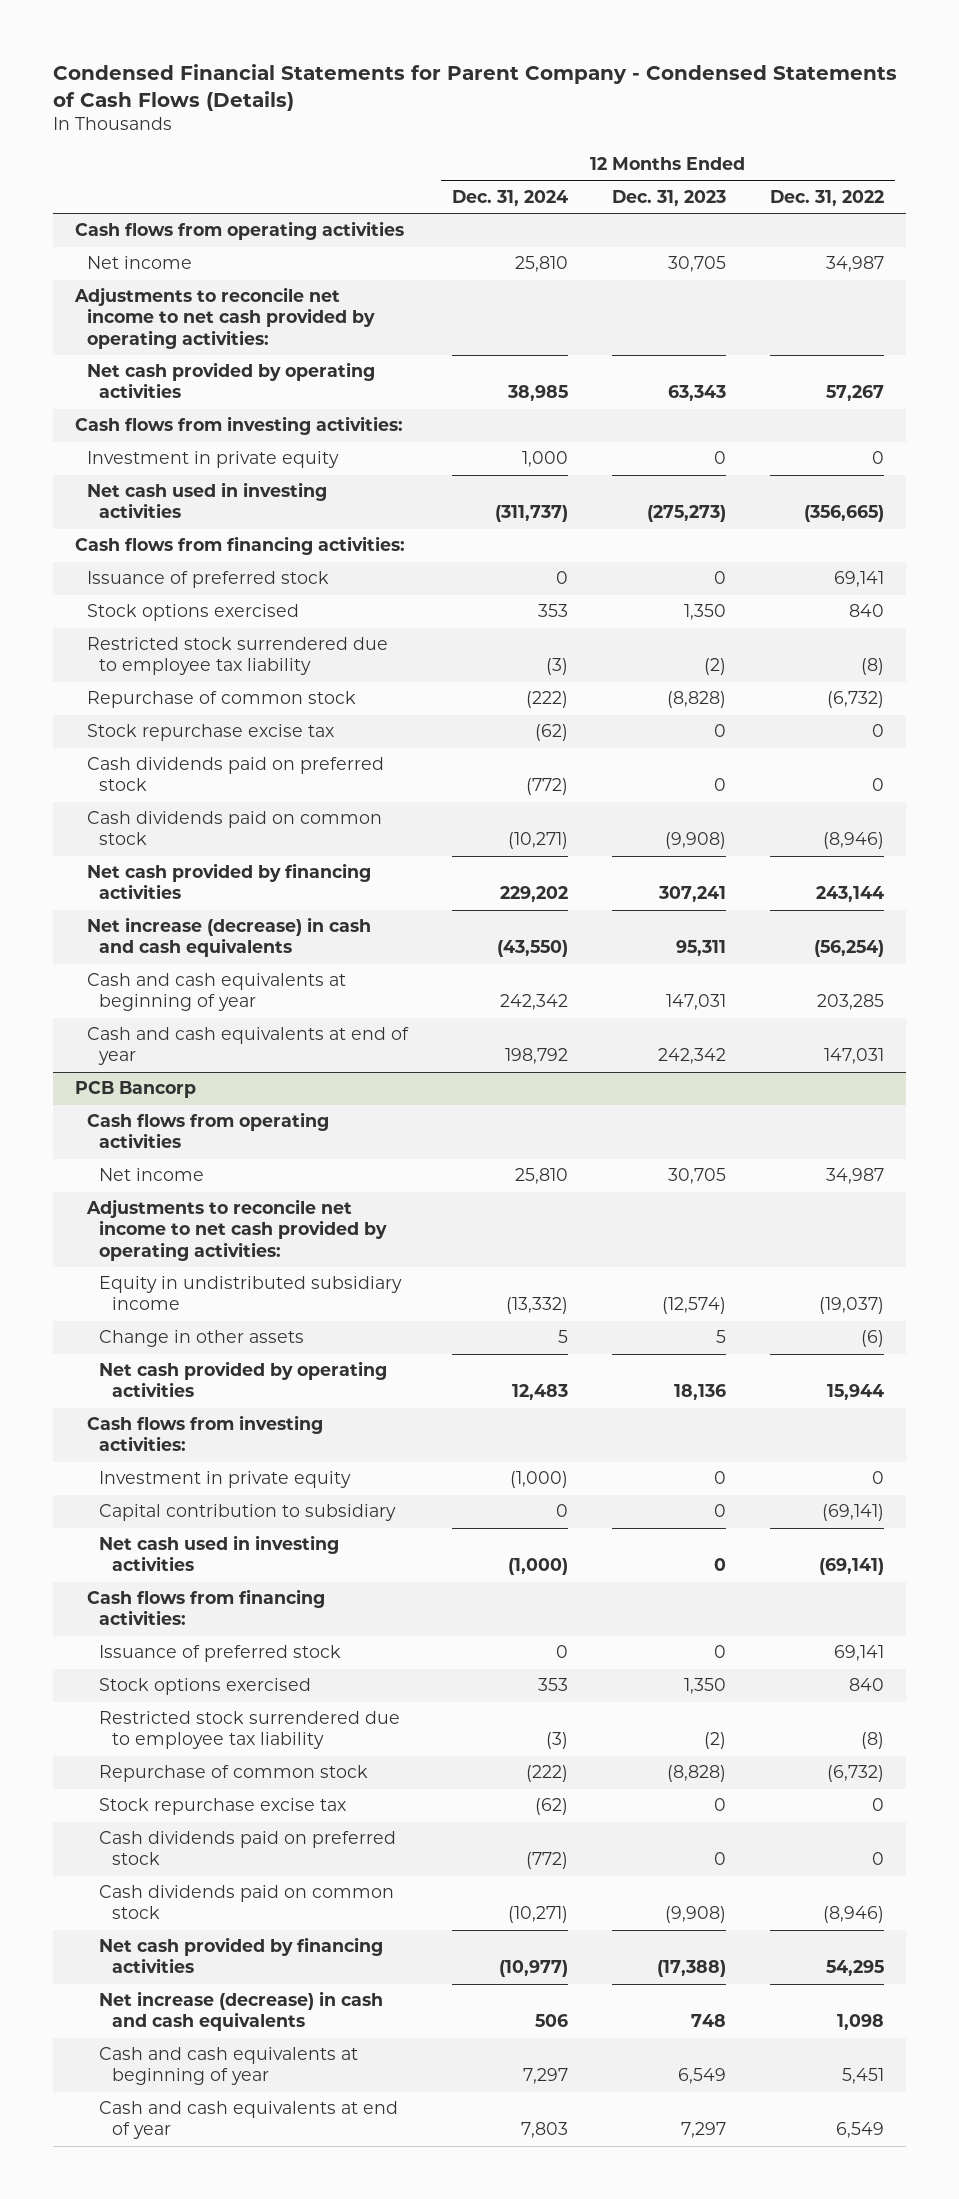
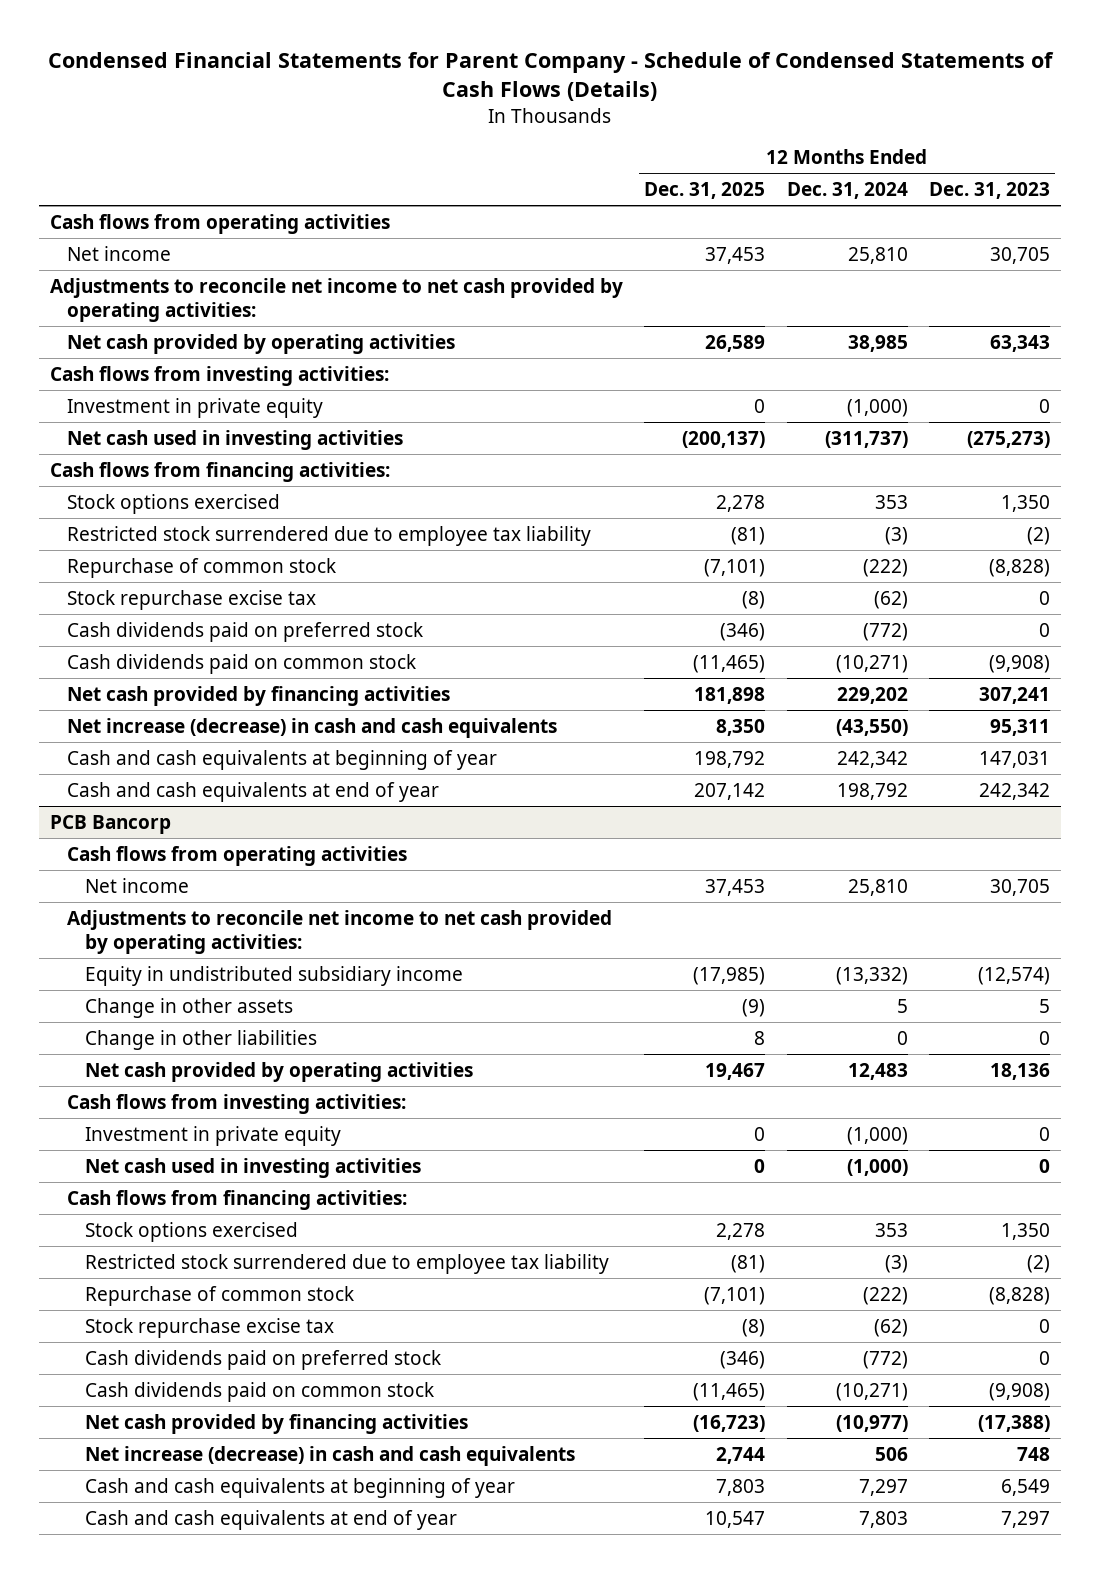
- Condensed Financial Statements for Parent Company - Condensed Statements of Cash Flows (Details)
+ Condensed Financial Statements for Parent Company - Schedule of Condensed Statements of Cash Flows (Details)
- | 12 Months Ended Dec. 31, 2024 | 12 Months Ended Dec. 31, 2023 | 12 Months Ended Dec. 31, 2022
+ | 12 Months Ended Dec. 31, 2025 | 12 Months Ended Dec. 31, 2024 | 12 Months Ended Dec. 31, 2023
- Investment in private equity | 1,000 | 0 | 0
+ Investment in private equity | 0 | (1,000) | 0
- Issuance of preferred stock | 0 | 0 | 69,141
@ PCB Bancorp
+ Change in other liabilities | 8 | 0 | 0
- Capital contribution to subsidiary | 0 | 0 | (69,141)
- Issuance of preferred stock | 0 | 0 | 69,141

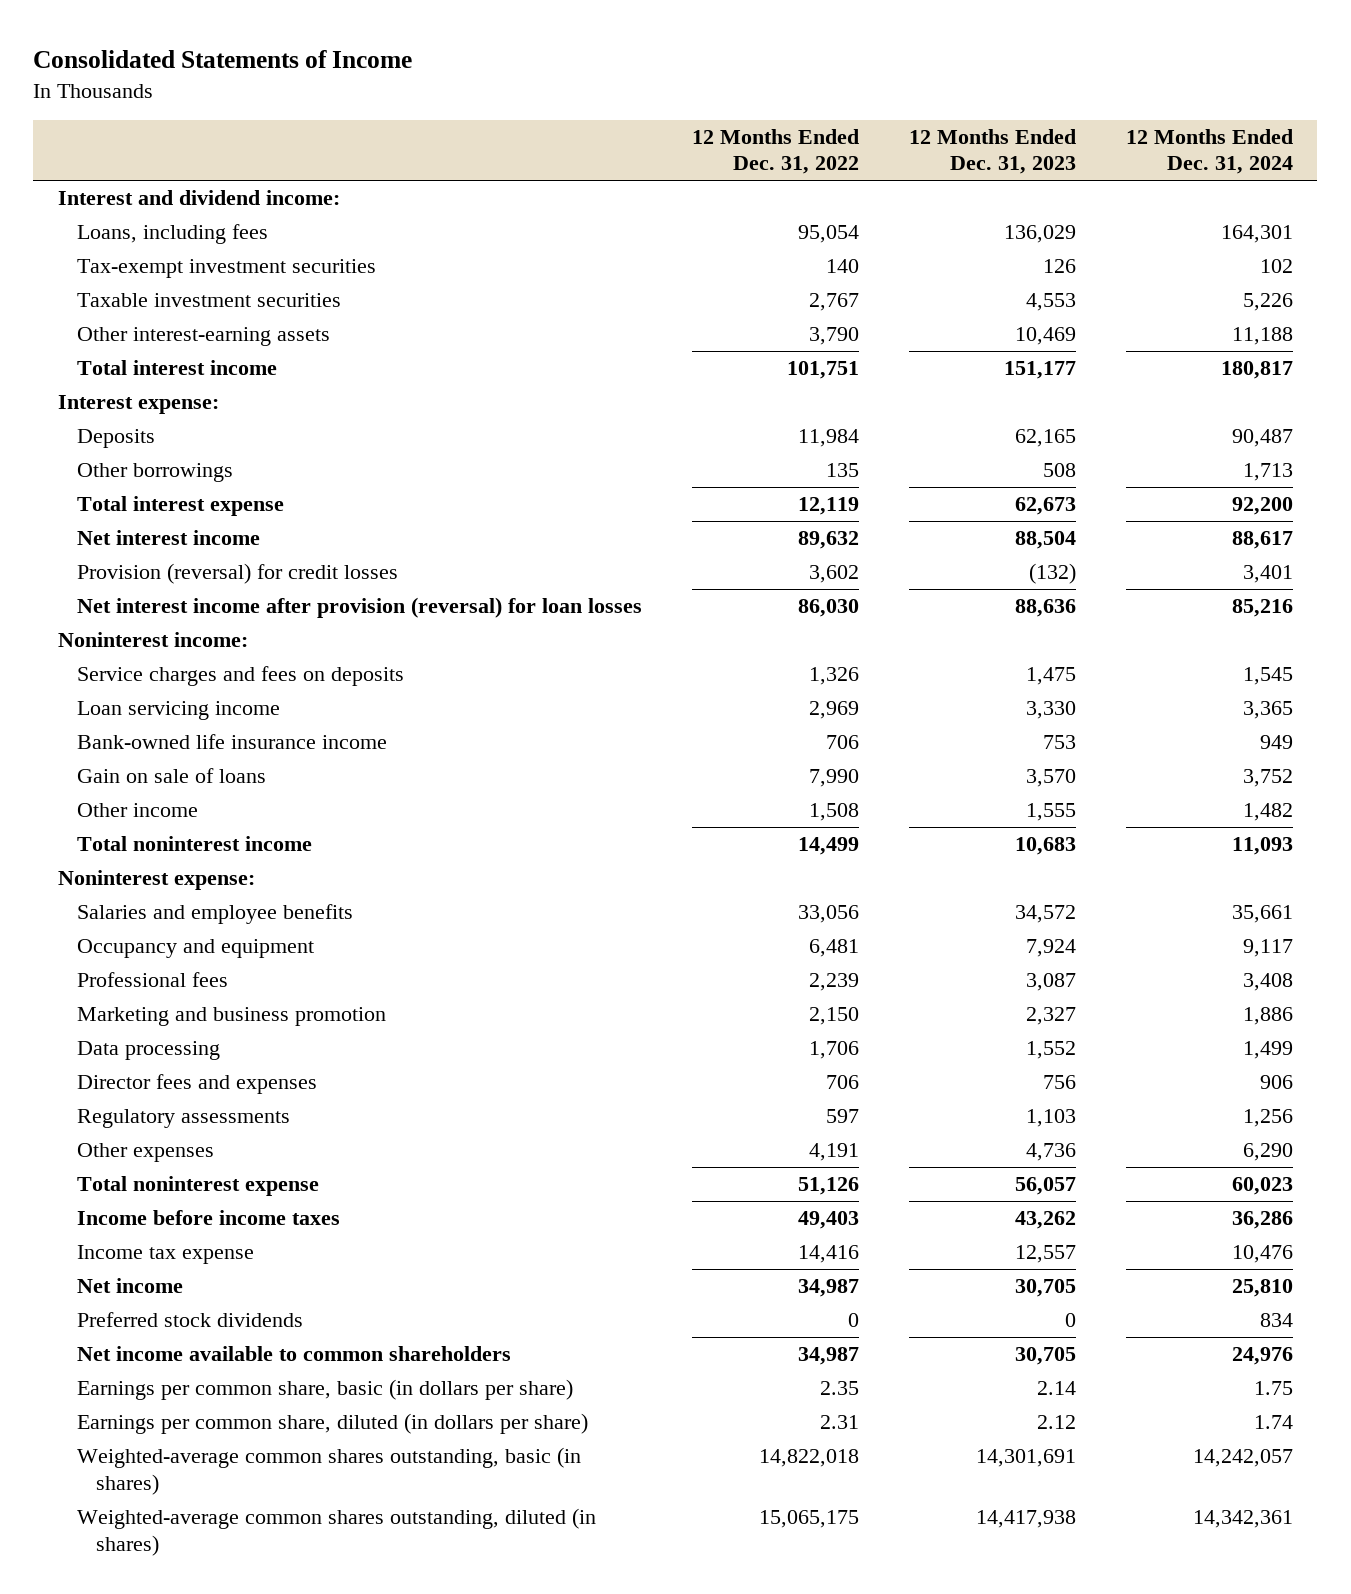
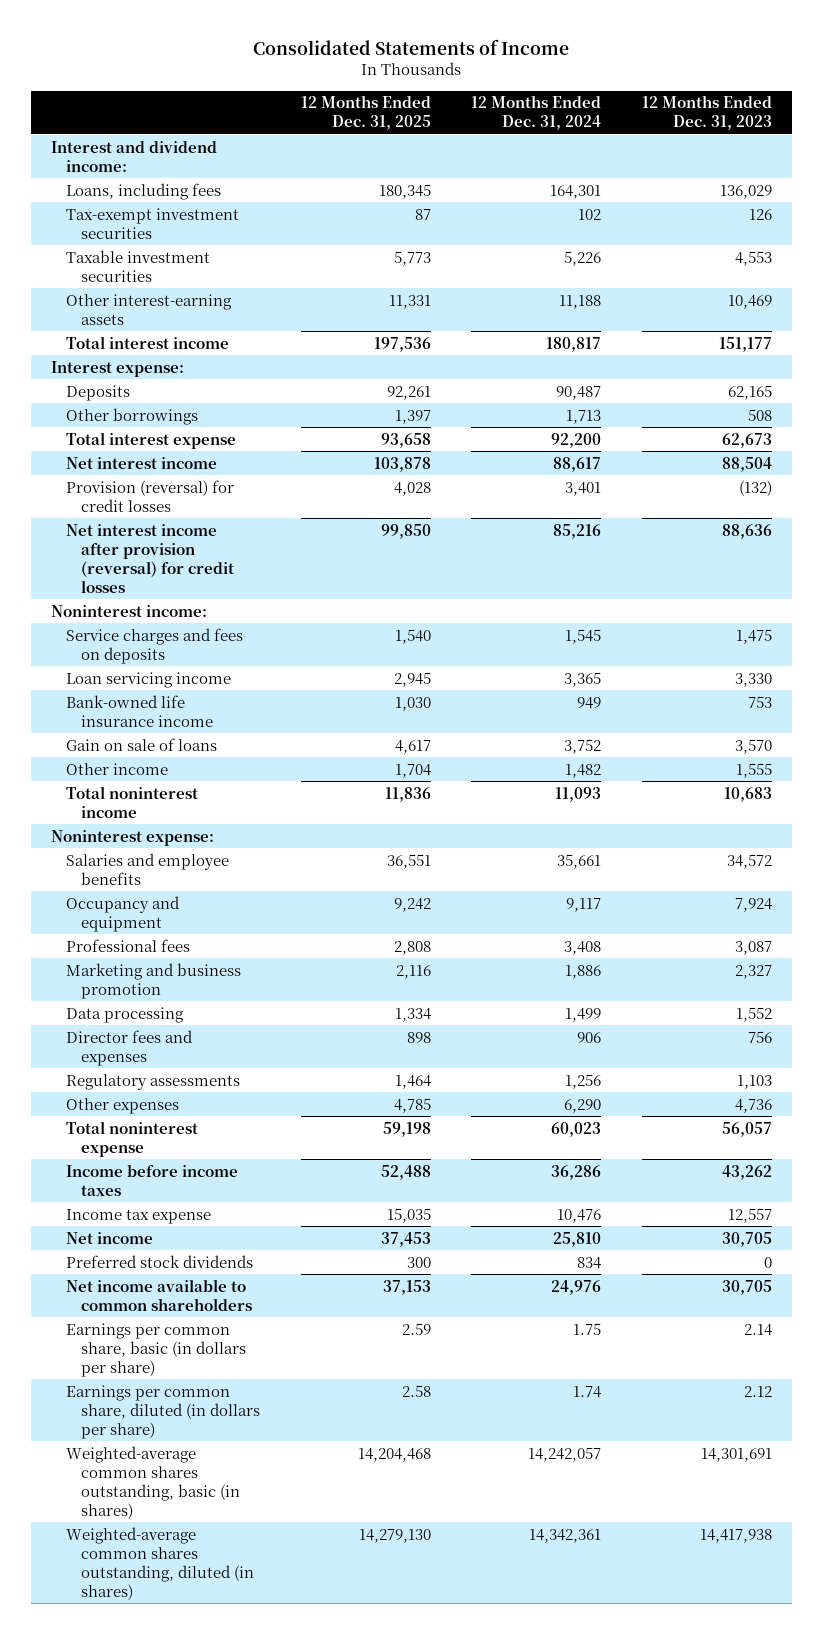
- | 12 Months Ended Dec. 31, 2022 | 12 Months Ended Dec. 31, 2023 | 12 Months Ended Dec. 31, 2024
+ | 12 Months Ended Dec. 31, 2025 | 12 Months Ended Dec. 31, 2024 | 12 Months Ended Dec. 31, 2023
- Net interest income after provision (reversal) for loan losses | 86,030 | 88,636 | 85,216
+ Net interest income after provision (reversal) for credit losses | 99,850 | 85,216 | 88,636

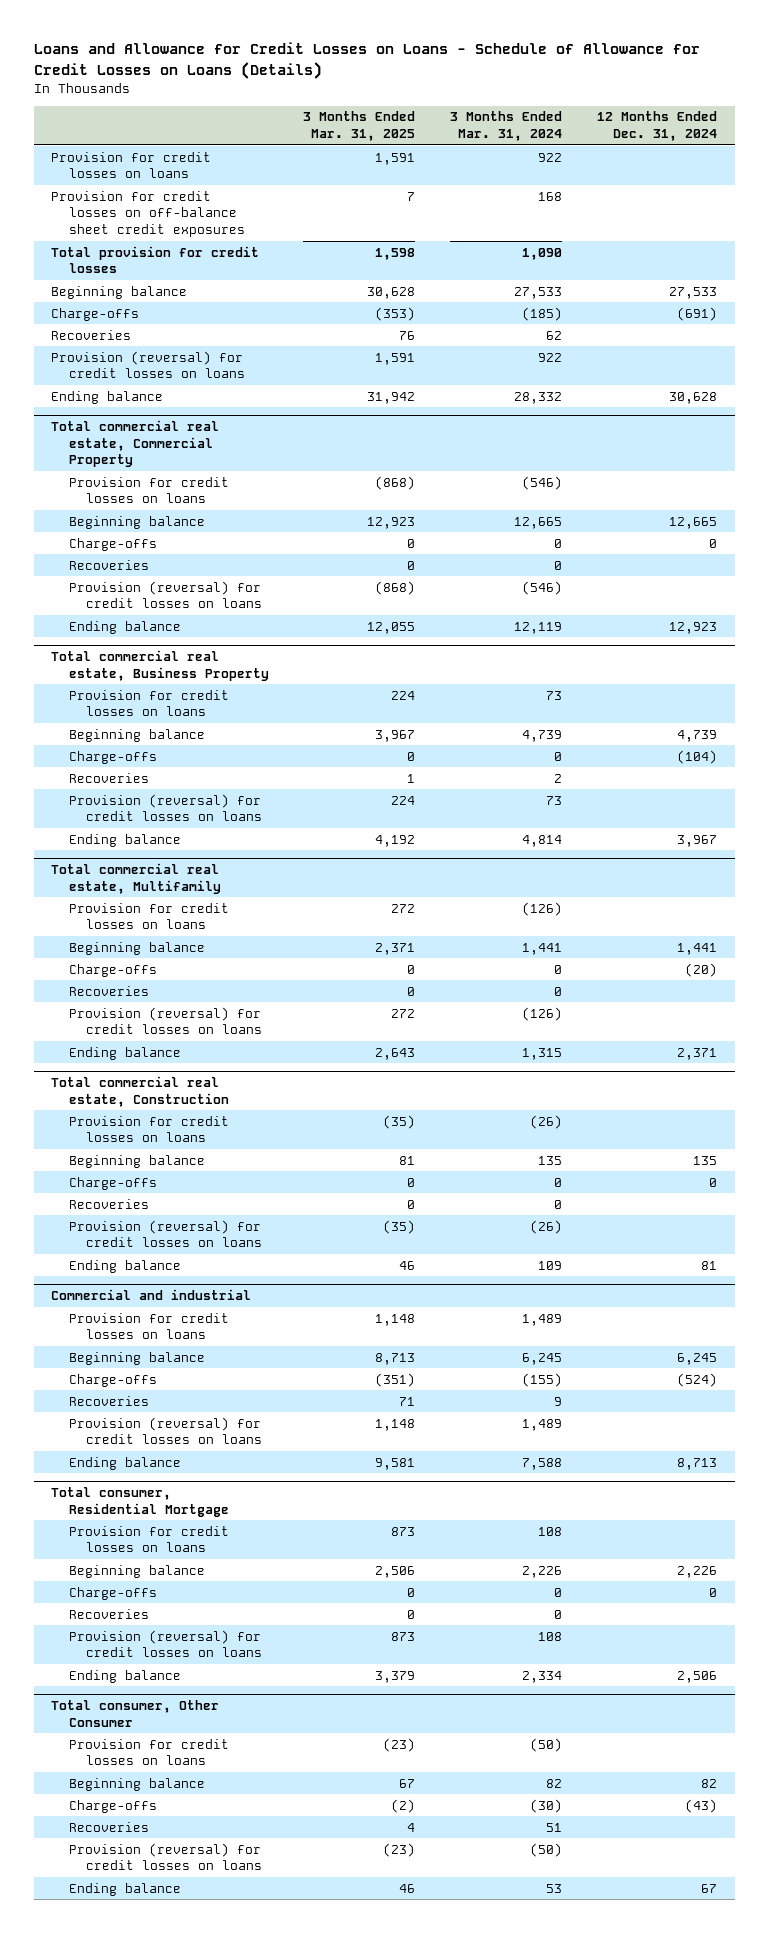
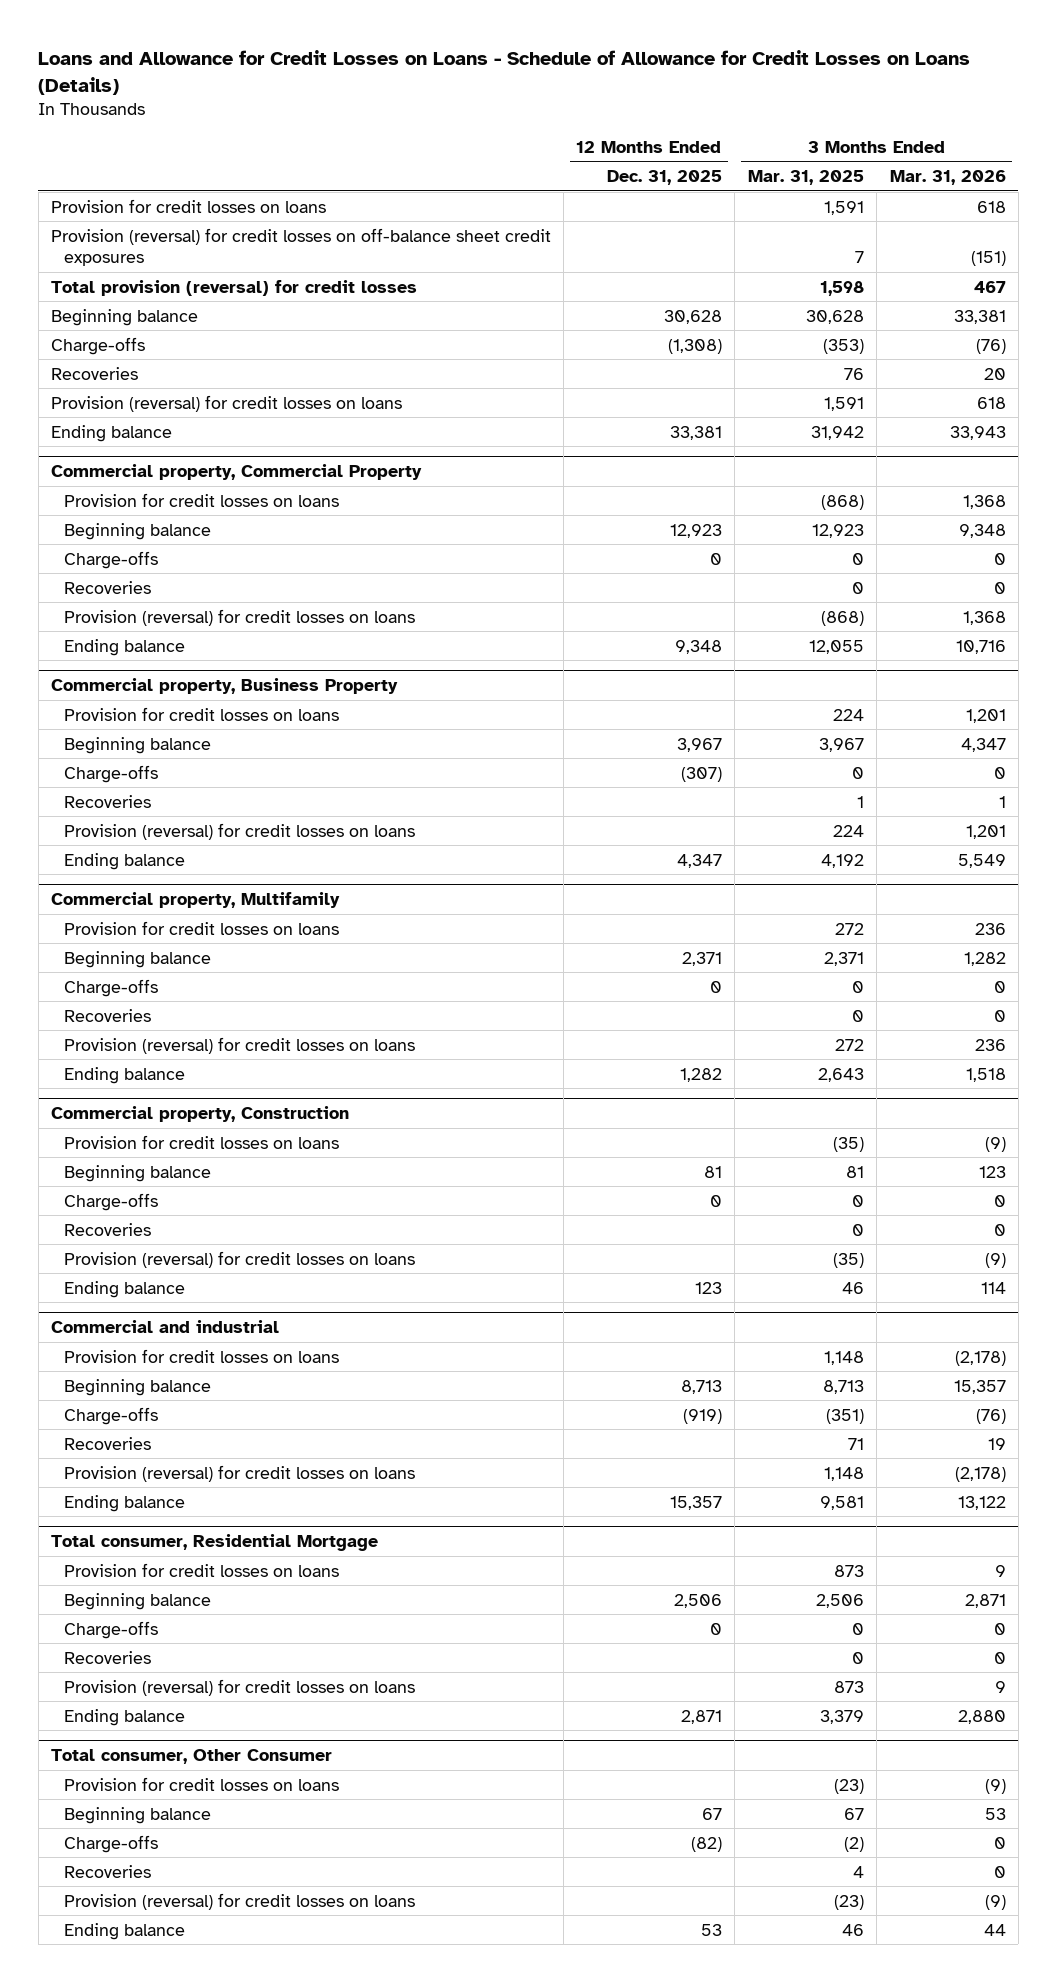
- | 3 Months Ended Mar. 31, 2025 | 3 Months Ended Mar. 31, 2024 | 12 Months Ended Dec. 31, 2024
+ | 12 Months Ended Dec. 31, 2025 | 3 Months Ended Mar. 31, 2025 | 3 Months Ended Mar. 31, 2026
- Provision for credit losses on off-balance sheet credit exposures | 7 | 168 |
- Total provision for credit losses | 1,598 | 1,090 |
+ Provision (reversal) for credit losses on off-balance sheet credit exposures | | 7 | (151)
+ Total provision (reversal) for credit losses | | 1,598 | 467
- Total commercial real estate, Commercial Property
+ Commercial property, Commercial Property
- Total commercial real estate, Business Property
+ Commercial property, Business Property
- Total commercial real estate, Multifamily
+ Commercial property, Multifamily
- Total commercial real estate, Construction
+ Commercial property, Construction

